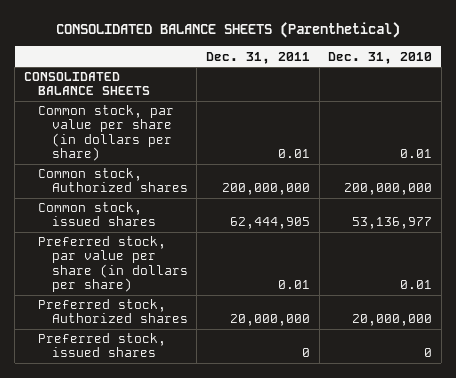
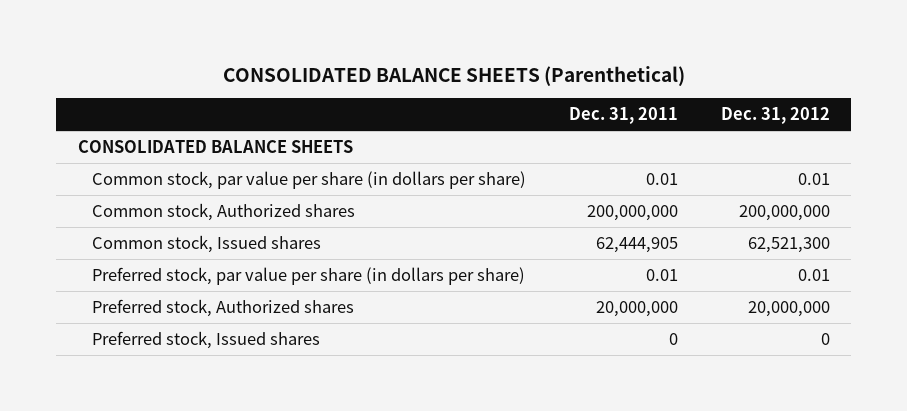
- | Dec. 31, 2011 | Dec. 31, 2010
+ | Dec. 31, 2011 | Dec. 31, 2012
- Common stock, issued shares | 62,444,905 | 53,136,977
+ Common stock, Issued shares | 62,444,905 | 62,521,300
- Preferred stock, issued shares | 0 | 0
+ Preferred stock, Issued shares | 0 | 0

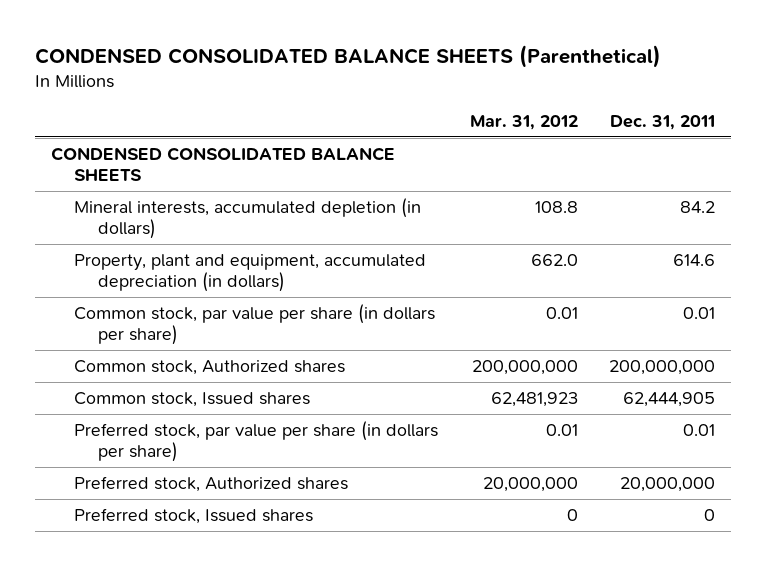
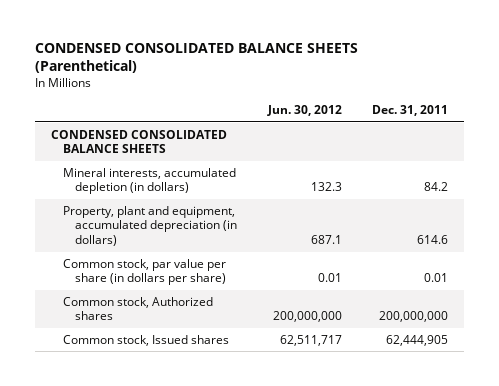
- | Mar. 31, 2012 | Dec. 31, 2011
+ | Jun. 30, 2012 | Dec. 31, 2011
- Preferred stock, par value per share (in dollars per share) | 0.01 | 0.01
- Preferred stock, Authorized shares | 20,000,000 | 20,000,000
- Preferred stock, Issued shares | 0 | 0

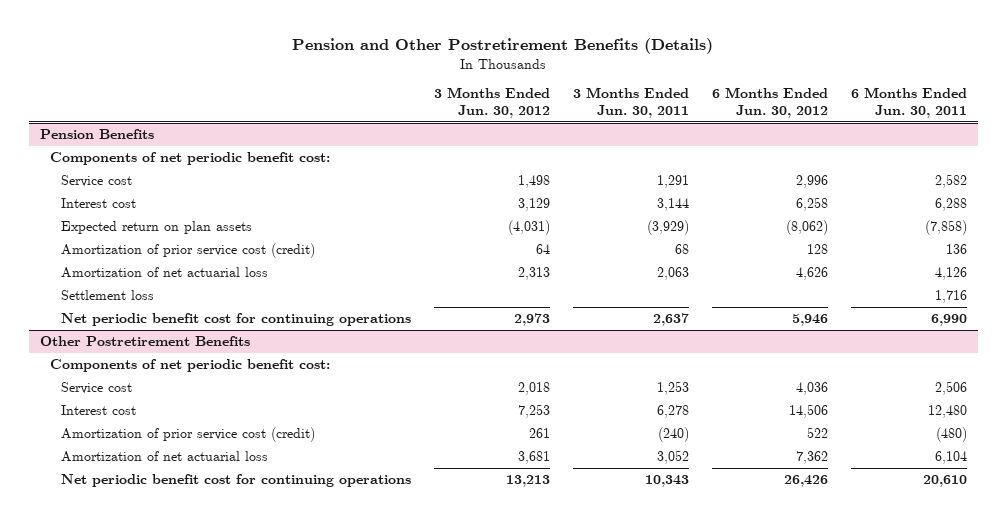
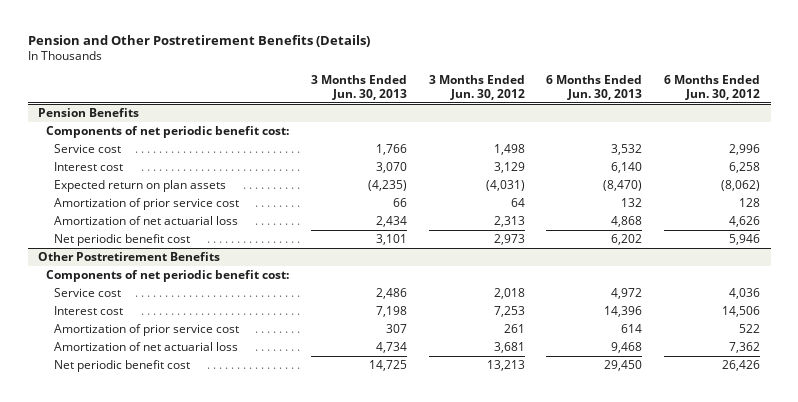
- | 3 Months Ended Jun. 30, 2012 | 3 Months Ended Jun. 30, 2011 | 6 Months Ended Jun. 30, 2012 | 6 Months Ended Jun. 30, 2011
+ | 3 Months Ended Jun. 30, 2013 | 3 Months Ended Jun. 30, 2012 | 6 Months Ended Jun. 30, 2013 | 6 Months Ended Jun. 30, 2012
@ Pension Benefits
- Amortization of prior service cost (credit) | 64 | 68 | 128 | 136
+ Amortization of prior service cost | 66 | 64 | 132 | 128
- Settlement loss | | | | 1,716
- Net periodic benefit cost for continuing operations | 2,973 | 2,637 | 5,946 | 6,990
+ Net periodic benefit cost | 3,101 | 2,973 | 6,202 | 5,946
@ Other Postretirement Benefits
- Amortization of prior service cost (credit) | 261 | (240) | 522 | (480)
+ Amortization of prior service cost | 307 | 261 | 614 | 522
- Net periodic benefit cost for continuing operations | 13,213 | 10,343 | 26,426 | 20,610
+ Net periodic benefit cost | 14,725 | 13,213 | 29,450 | 26,426

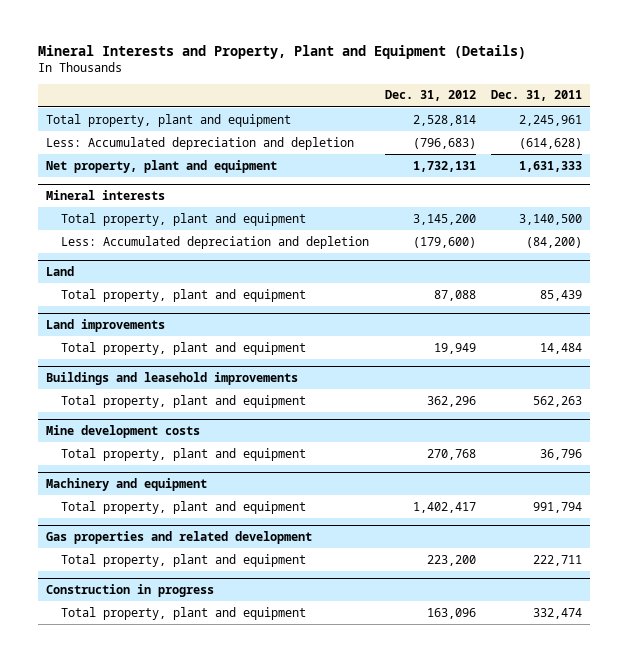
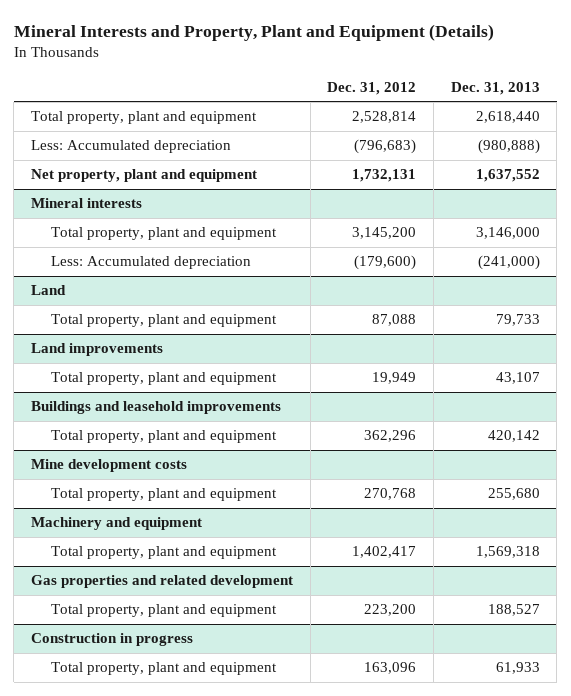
- | Dec. 31, 2012 | Dec. 31, 2011
+ | Dec. 31, 2012 | Dec. 31, 2013
- Less: Accumulated depreciation and depletion | (796,683) | (614,628)
+ Less: Accumulated depreciation | (796,683) | (980,888)
@ Mineral interests
- Less: Accumulated depreciation and depletion | (179,600) | (84,200)
+ Less: Accumulated depreciation | (179,600) | (241,000)

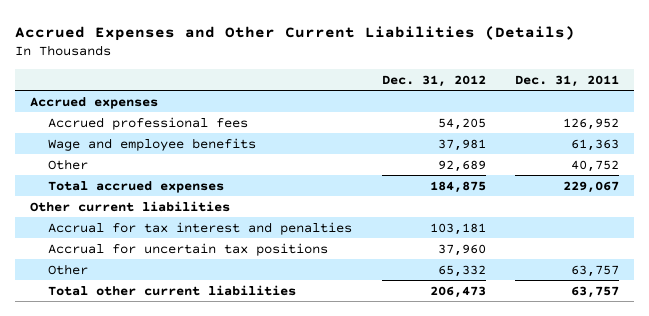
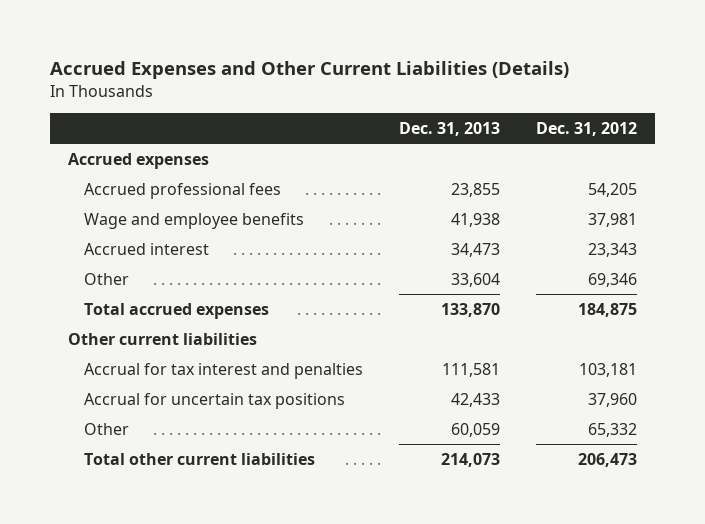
- | Dec. 31, 2012 | Dec. 31, 2011
+ | Dec. 31, 2013 | Dec. 31, 2012
- Other | 92,689 | 40,752
+ Accrued interest | 34,473 | 23,343
+ Other | 33,604 | 69,346

